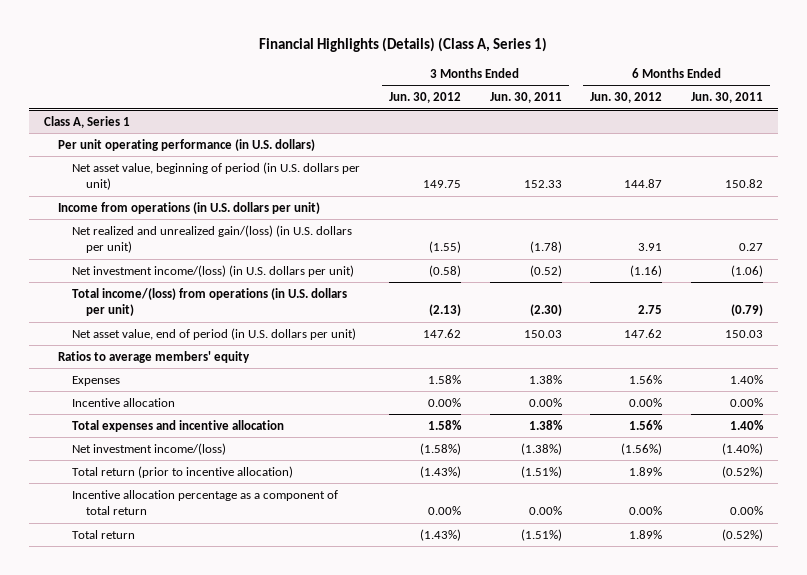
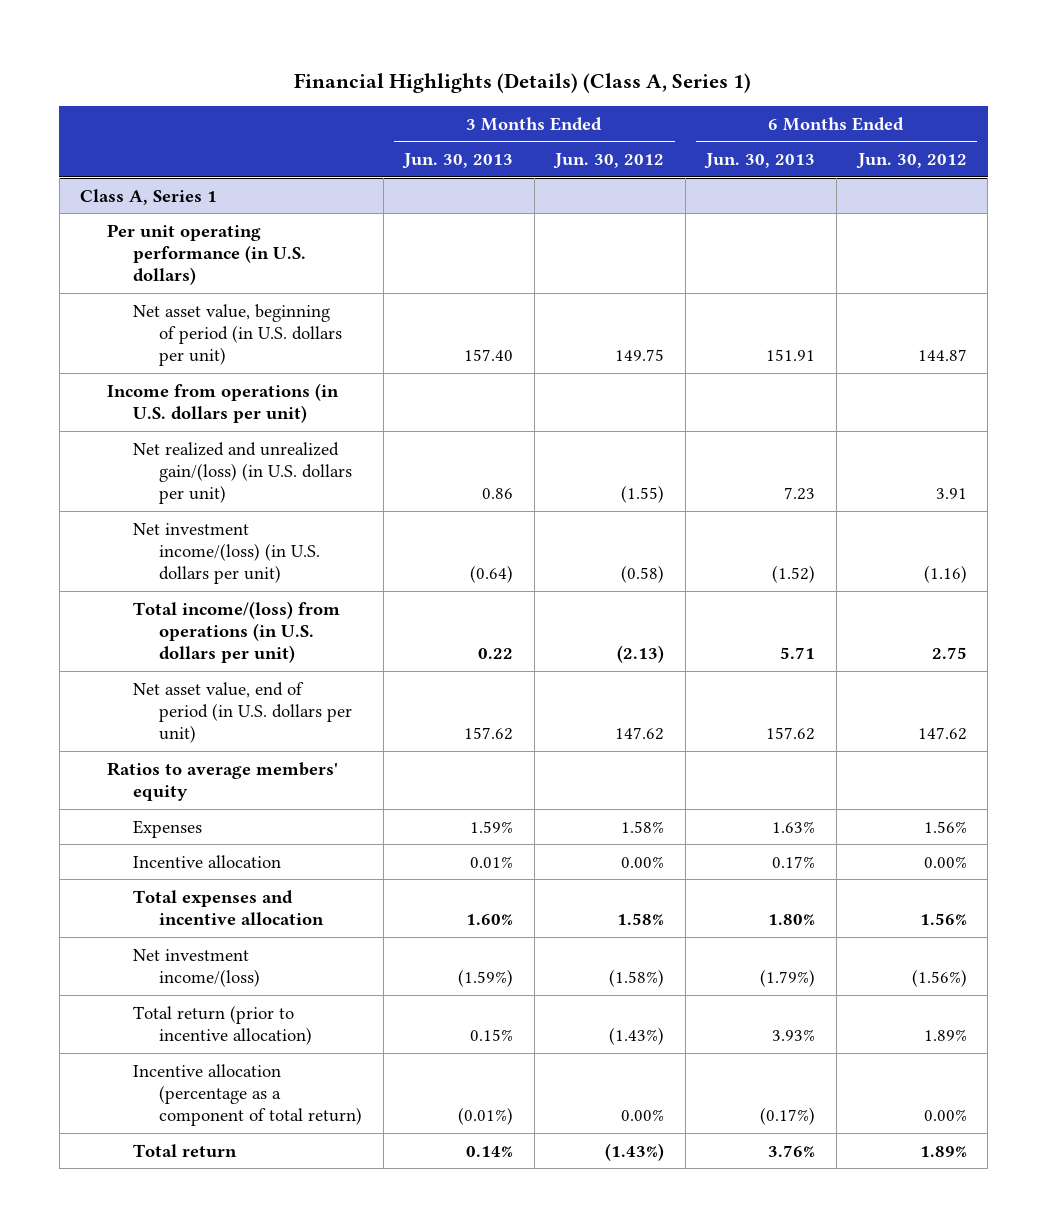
- | 3 Months Ended Jun. 30, 2012 | 3 Months Ended Jun. 30, 2011 | 6 Months Ended Jun. 30, 2012 | 6 Months Ended Jun. 30, 2011
+ | 3 Months Ended Jun. 30, 2013 | 3 Months Ended Jun. 30, 2012 | 6 Months Ended Jun. 30, 2013 | 6 Months Ended Jun. 30, 2012
@ Class A, Series 1
- Incentive allocation percentage as a component of total return | 0.00% | 0.00% | 0.00% | 0.00%
+ Incentive allocation (percentage as a component of total return) | (0.01%) | 0.00% | (0.17%) | 0.00%

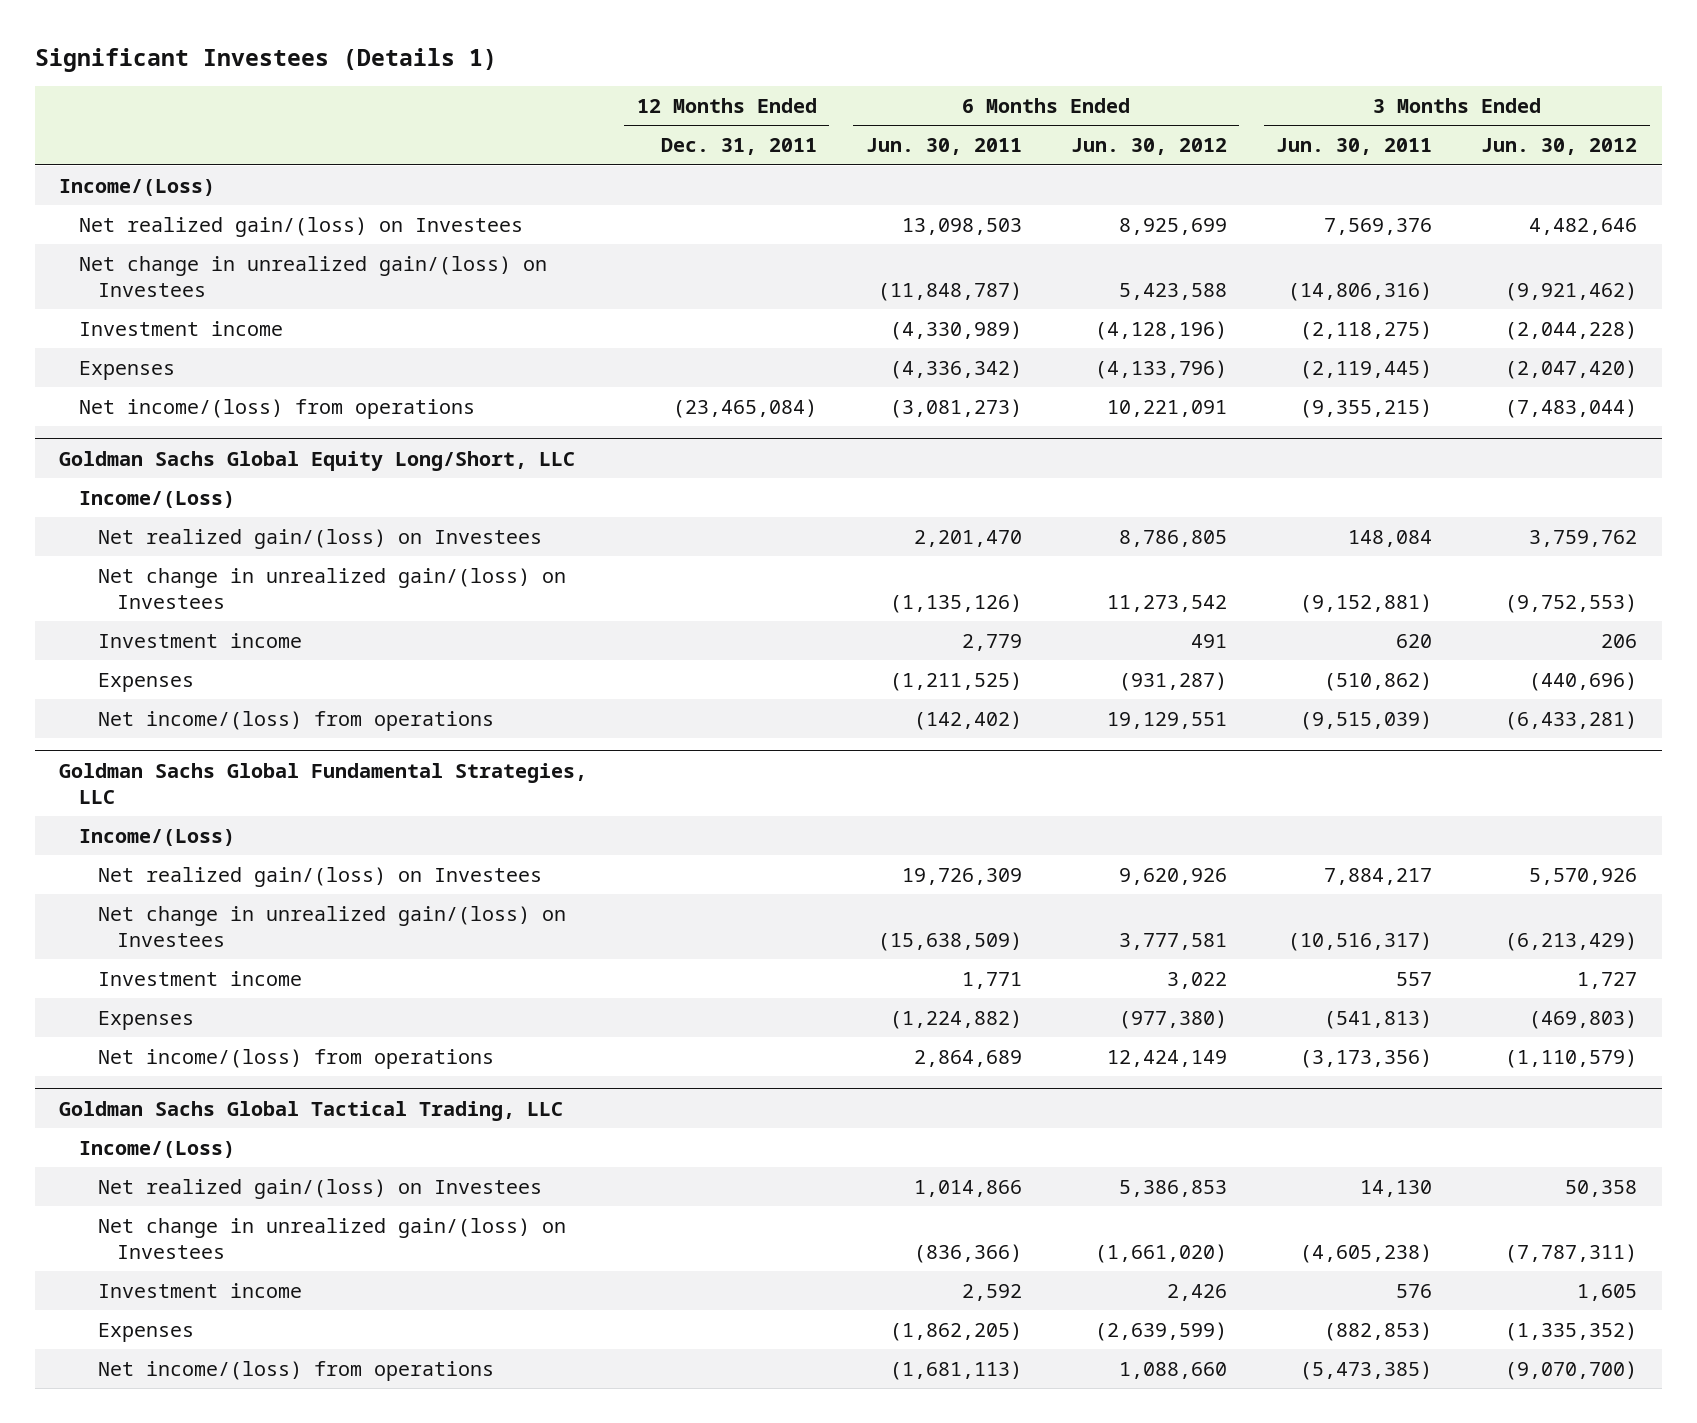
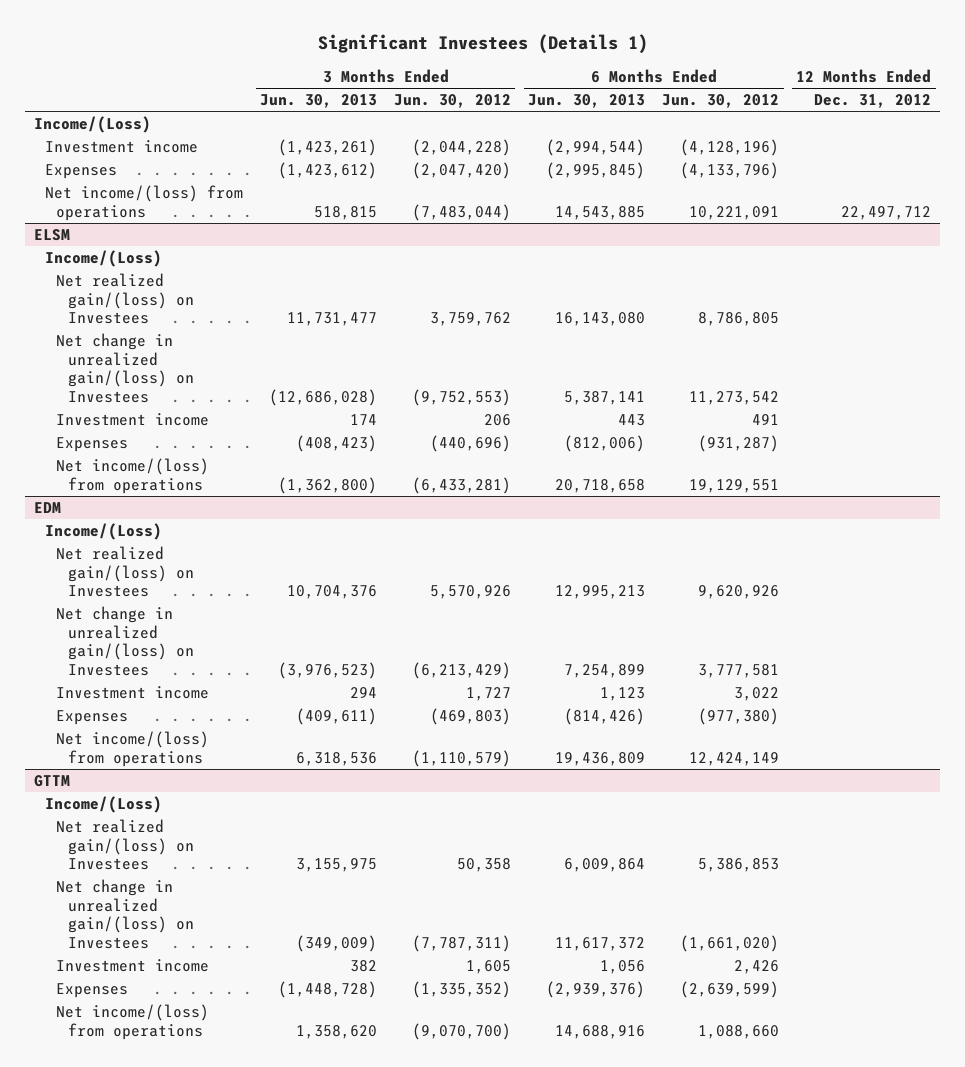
- | 12 Months Ended Dec. 31, 2011 | 6 Months Ended Jun. 30, 2011 | 6 Months Ended Jun. 30, 2012 | 3 Months Ended Jun. 30, 2011 | 3 Months Ended Jun. 30, 2012
+ | 3 Months Ended Jun. 30, 2013 | 3 Months Ended Jun. 30, 2012 | 6 Months Ended Jun. 30, 2013 | 6 Months Ended Jun. 30, 2012 | 12 Months Ended Dec. 31, 2012
- Net realized gain/(loss) on Investees | | 13,098,503 | 8,925,699 | 7,569,376 | 4,482,646
- Net change in unrealized gain/(loss) on Investees | | (11,848,787) | 5,423,588 | (14,806,316) | (9,921,462)
- Goldman Sachs Global Equity Long/Short, LLC
+ ELSM
- Goldman Sachs Global Fundamental Strategies, LLC
+ EDM
- Goldman Sachs Global Tactical Trading, LLC
+ GTTM

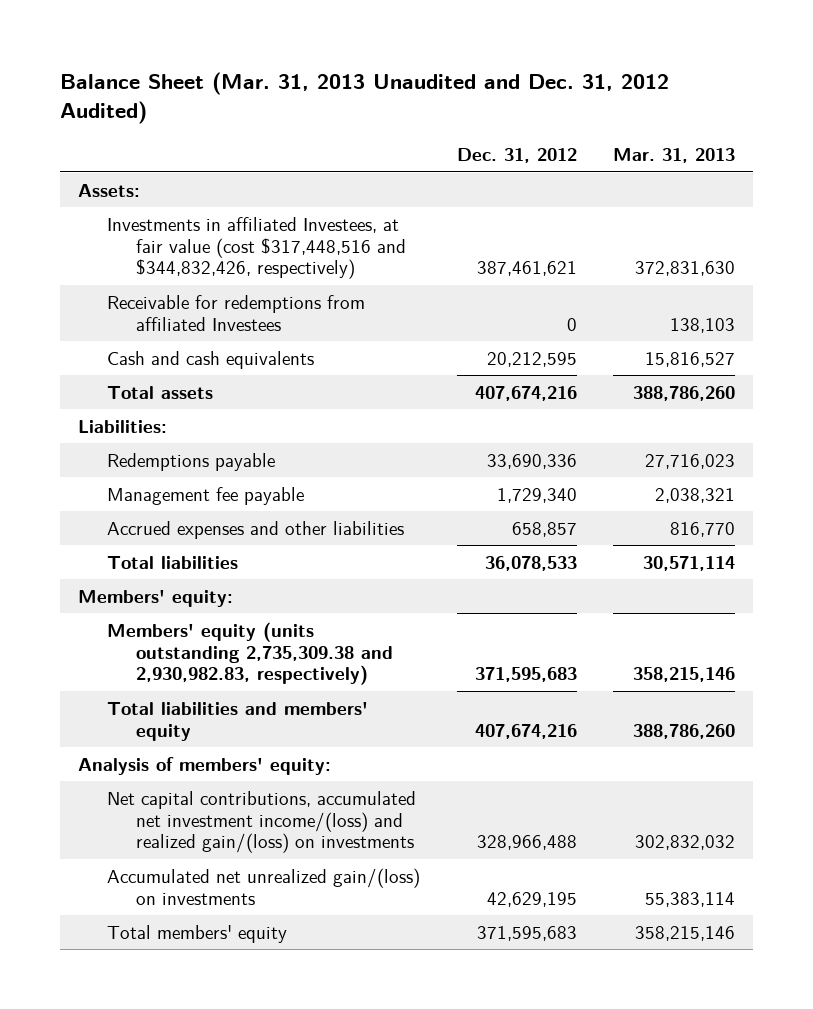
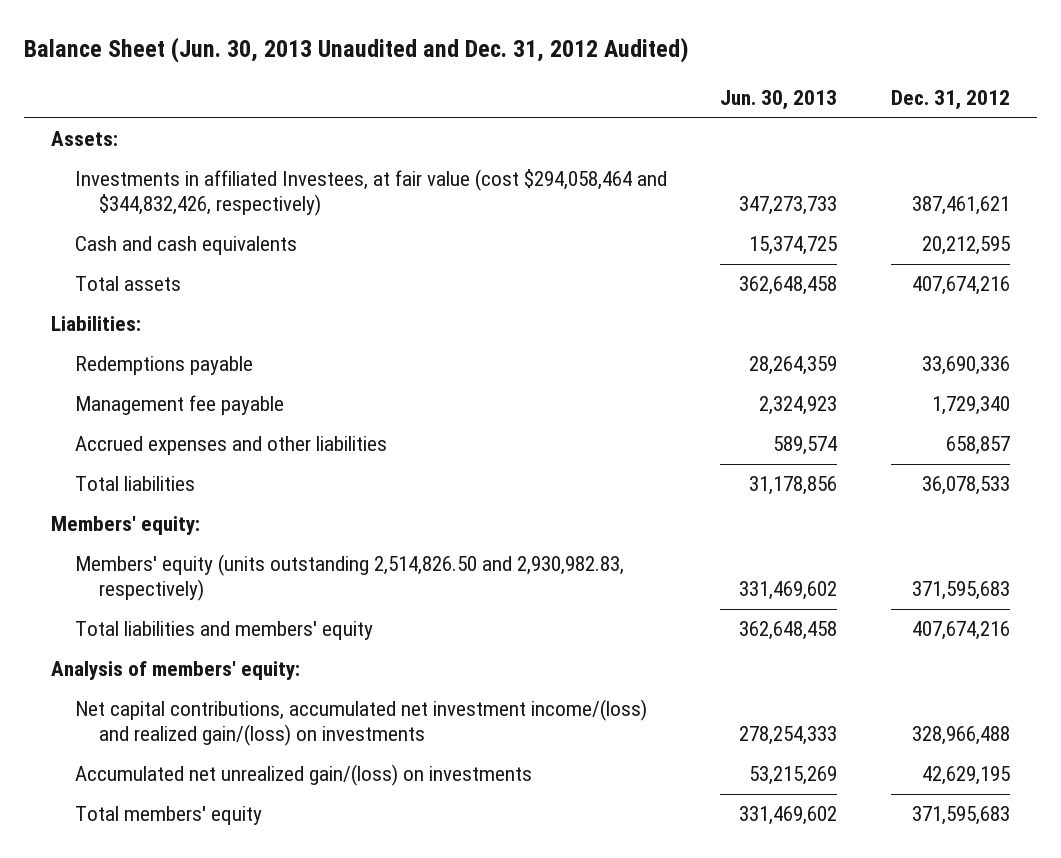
- Balance Sheet (Mar. 31, 2013 Unaudited and Dec. 31, 2012 Audited)
+ Balance Sheet (Jun. 30, 2013 Unaudited and Dec. 31, 2012 Audited)
- | Dec. 31, 2012 | Mar. 31, 2013
+ | Jun. 30, 2013 | Dec. 31, 2012
- Investments in affiliated Investees, at fair value (cost $317,448,516 and $344,832,426, respectively) | 387,461,621 | 372,831,630
- Receivable for redemptions from affiliated Investees | 0 | 138,103
+ Investments in affiliated Investees, at fair value (cost $294,058,464 and $344,832,426, respectively) | 347,273,733 | 387,461,621
- Members' equity (units outstanding 2,735,309.38 and 2,930,982.83, respectively) | 371,595,683 | 358,215,146
+ Members' equity (units outstanding 2,514,826.50 and 2,930,982.83, respectively) | 331,469,602 | 371,595,683

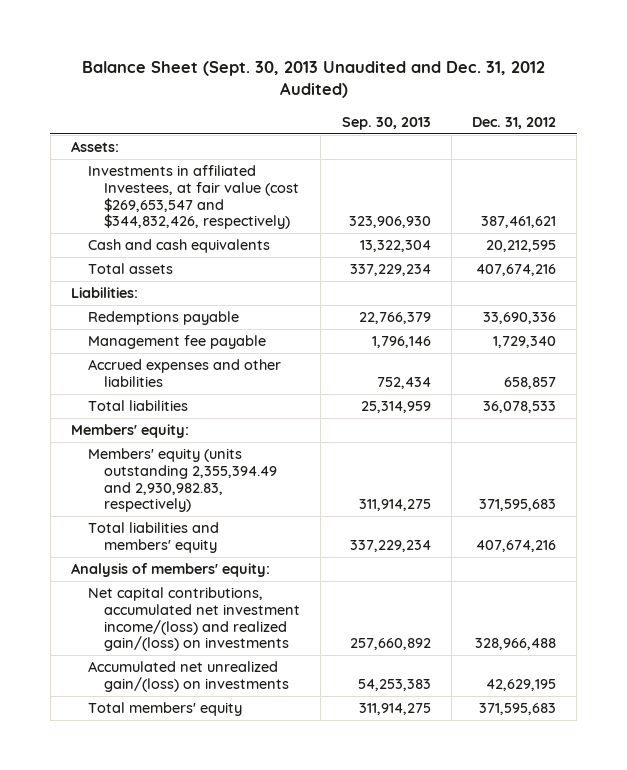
- Balance Sheet (Jun. 30, 2013 Unaudited and Dec. 31, 2012 Audited)
+ Balance Sheet (Sept. 30, 2013 Unaudited and Dec. 31, 2012 Audited)
- | Jun. 30, 2013 | Dec. 31, 2012
+ | Sep. 30, 2013 | Dec. 31, 2012
- Investments in affiliated Investees, at fair value (cost $294,058,464 and $344,832,426, respectively) | 347,273,733 | 387,461,621
+ Investments in affiliated Investees, at fair value (cost $269,653,547 and $344,832,426, respectively) | 323,906,930 | 387,461,621
- Members' equity (units outstanding 2,514,826.50 and 2,930,982.83, respectively) | 331,469,602 | 371,595,683
+ Members' equity (units outstanding 2,355,394.49 and 2,930,982.83, respectively) | 311,914,275 | 371,595,683

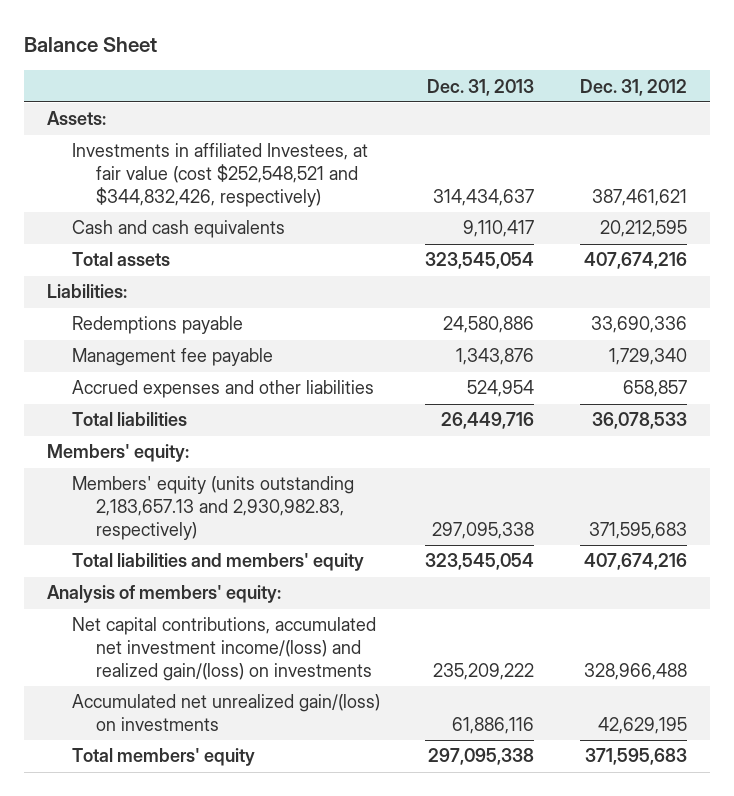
- Balance Sheet (Sept. 30, 2013 Unaudited and Dec. 31, 2012 Audited)
+ Balance Sheet
- | Sep. 30, 2013 | Dec. 31, 2012
+ | Dec. 31, 2013 | Dec. 31, 2012
- Investments in affiliated Investees, at fair value (cost $269,653,547 and $344,832,426, respectively) | 323,906,930 | 387,461,621
+ Investments in affiliated Investees, at fair value (cost $252,548,521 and $344,832,426, respectively) | 314,434,637 | 387,461,621
- Members' equity (units outstanding 2,355,394.49 and 2,930,982.83, respectively) | 311,914,275 | 371,595,683
+ Members' equity (units outstanding 2,183,657.13 and 2,930,982.83, respectively) | 297,095,338 | 371,595,683

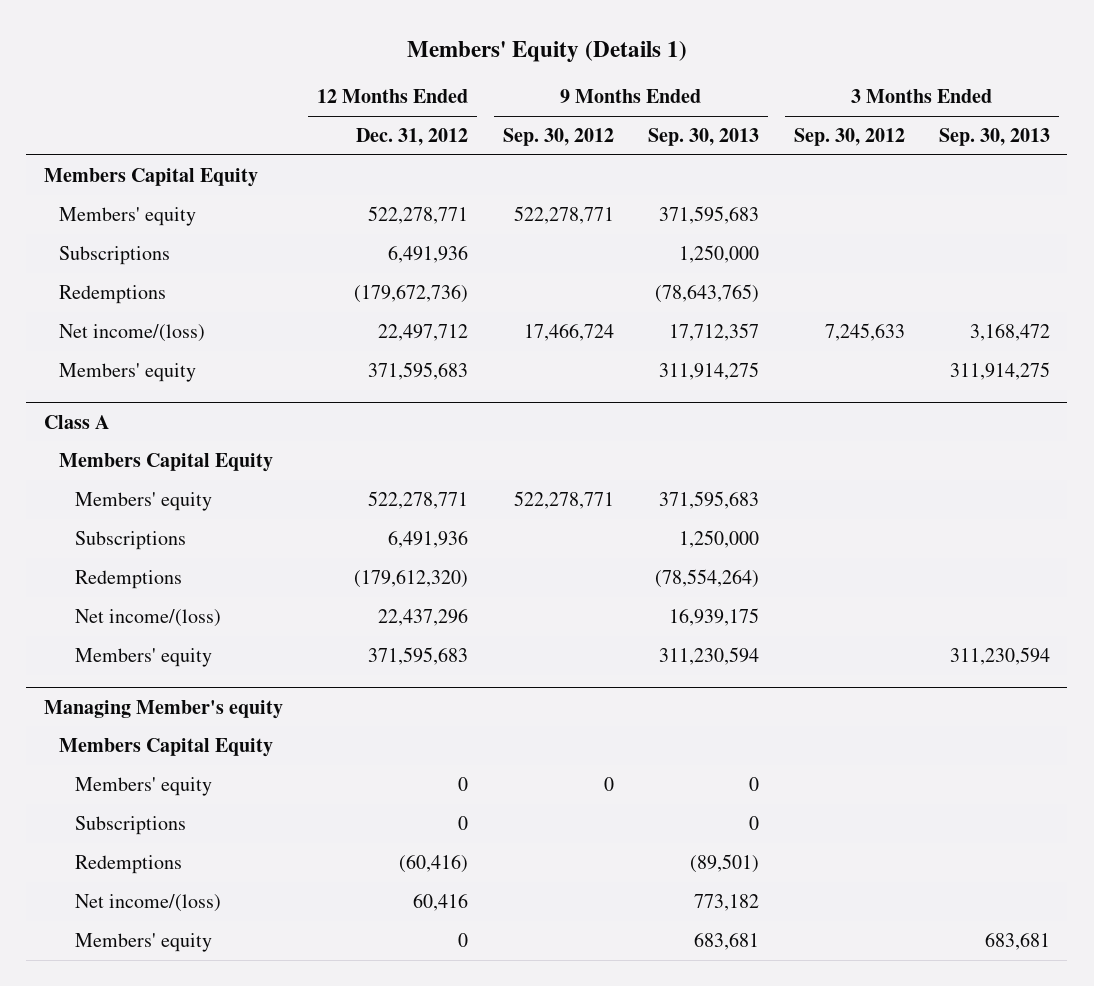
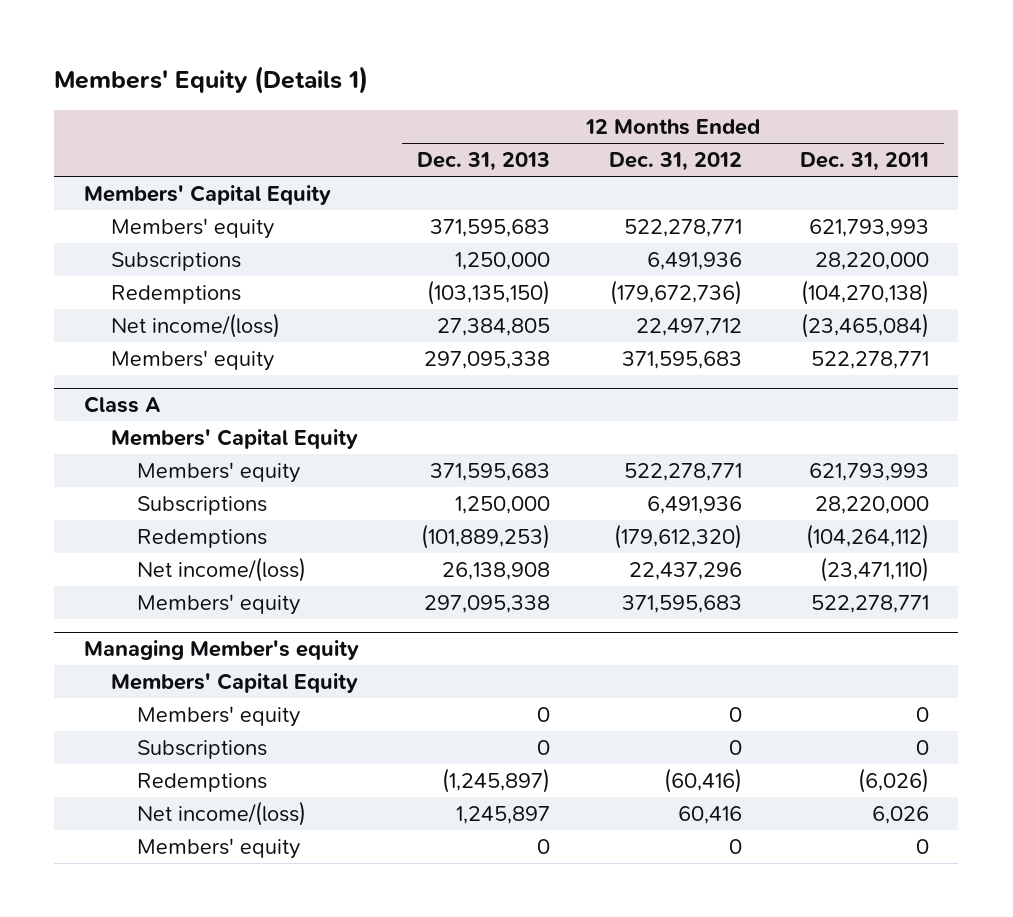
- | 12 Months Ended Dec. 31, 2012 | 9 Months Ended Sep. 30, 2012 | 9 Months Ended Sep. 30, 2013 | 3 Months Ended Sep. 30, 2012 | 3 Months Ended Sep. 30, 2013
+ | 12 Months Ended Dec. 31, 2013 | 12 Months Ended Dec. 31, 2012 | 12 Months Ended Dec. 31, 2011
- Members Capital Equity
+ Members' Capital Equity
@ Class A
- Members Capital Equity
+ Members' Capital Equity
@ Managing Member's equity
- Members Capital Equity
+ Members' Capital Equity

